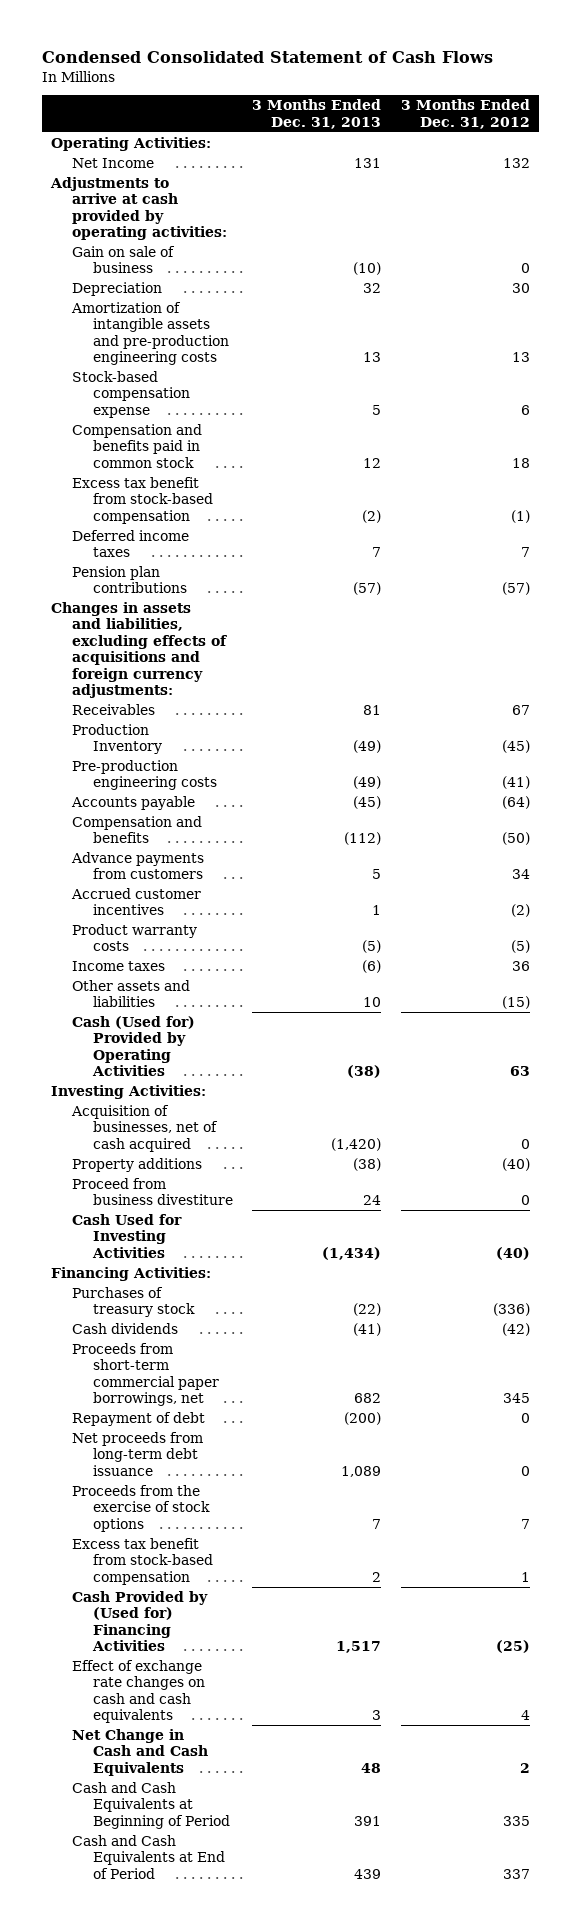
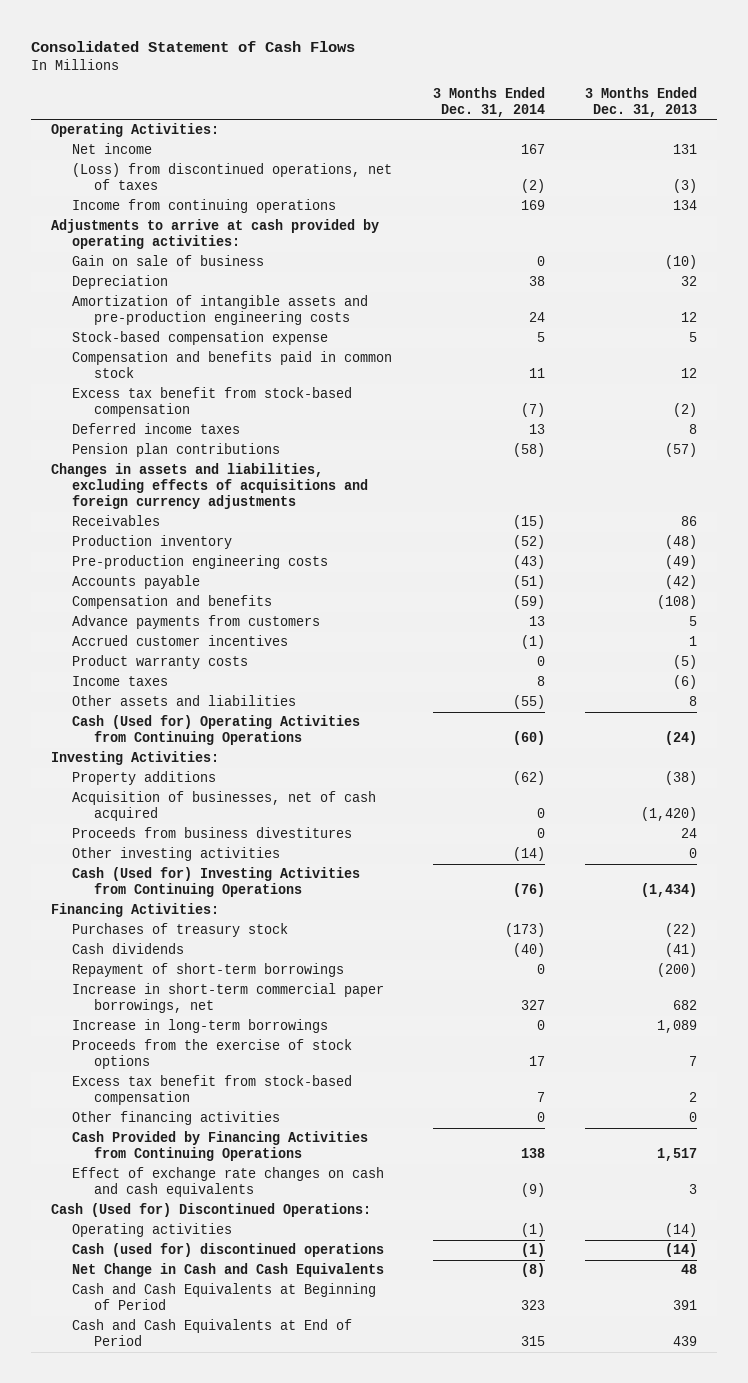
- Condensed Consolidated Statement of Cash Flows
+ Consolidated Statement of Cash Flows
- | 3 Months Ended Dec. 31, 2013 | 3 Months Ended Dec. 31, 2012
+ | 3 Months Ended Dec. 31, 2014 | 3 Months Ended Dec. 31, 2013
- Net Income | 131 | 132
+ Net income | 167 | 131
+ (Loss) from discontinued operations, net of taxes | (2) | (3)
+ Income from continuing operations | 169 | 134
- Amortization of intangible assets and pre-production engineering costs | 13 | 13
+ Amortization of intangible assets and pre-production engineering costs | 24 | 12
- Deferred income taxes | 7 | 7
+ Deferred income taxes | 13 | 8
- Changes in assets and liabilities, excluding effects of acquisitions and foreign currency adjustments:
- Receivables | 81 | 67
- Production Inventory | (49) | (45)
+ Changes in assets and liabilities, excluding effects of acquisitions and foreign currency adjustments
+ Receivables | (15) | 86
+ Production inventory | (52) | (48)
- Accounts payable | (45) | (64)
- Compensation and benefits | (112) | (50)
+ Accounts payable | (51) | (42)
+ Compensation and benefits | (59) | (108)
- Other assets and liabilities | 10 | (15)
- Cash (Used for) Provided by Operating Activities | (38) | 63
+ Other assets and liabilities | (55) | 8
+ Cash (Used for) Operating Activities from Continuing Operations | (60) | (24)
- Proceed from business divestiture | 24 | 0
- Cash Used for Investing Activities | (1,434) | (40)
moved down: Acquisition of businesses, net of cash acquired | 0 | (1,420)
+ Proceeds from business divestitures | 0 | 24
+ Other investing activities | (14) | 0
+ Cash (Used for) Investing Activities from Continuing Operations | (76) | (1,434)
- Proceeds from short-term commercial paper borrowings, net | 682 | 345
- Repayment of debt | (200) | 0
- Net proceeds from long-term debt issuance | 1,089 | 0
+ Repayment of short-term borrowings | 0 | (200)
+ Increase in short-term commercial paper borrowings, net | 327 | 682
+ Increase in long-term borrowings | 0 | 1,089
- Cash Provided by (Used for) Financing Activities | 1,517 | (25)
+ Other financing activities | 0 | 0
+ Cash Provided by Financing Activities from Continuing Operations | 138 | 1,517
+ Cash (Used for) Discontinued Operations:
+ Operating activities | (1) | (14)
+ Cash (used for) discontinued operations | (1) | (14)

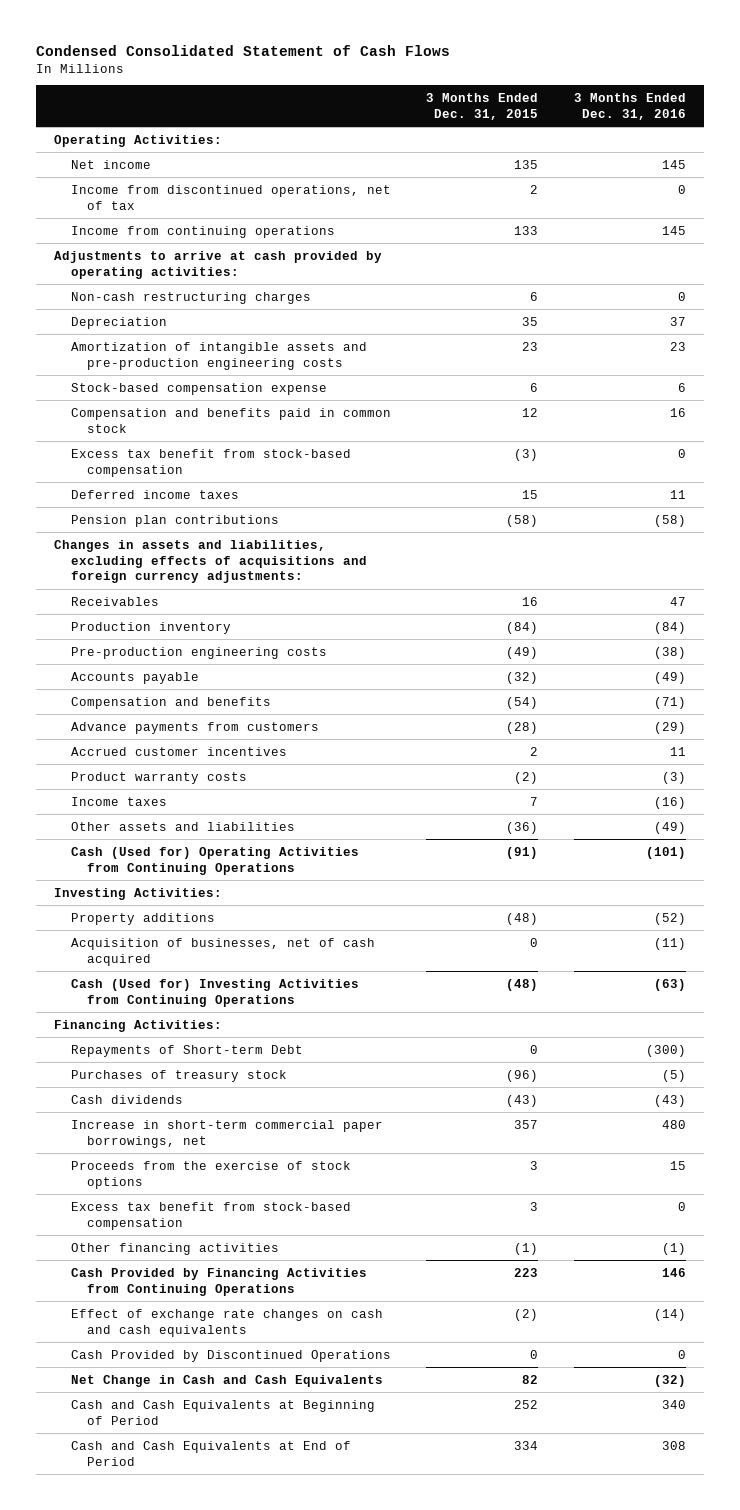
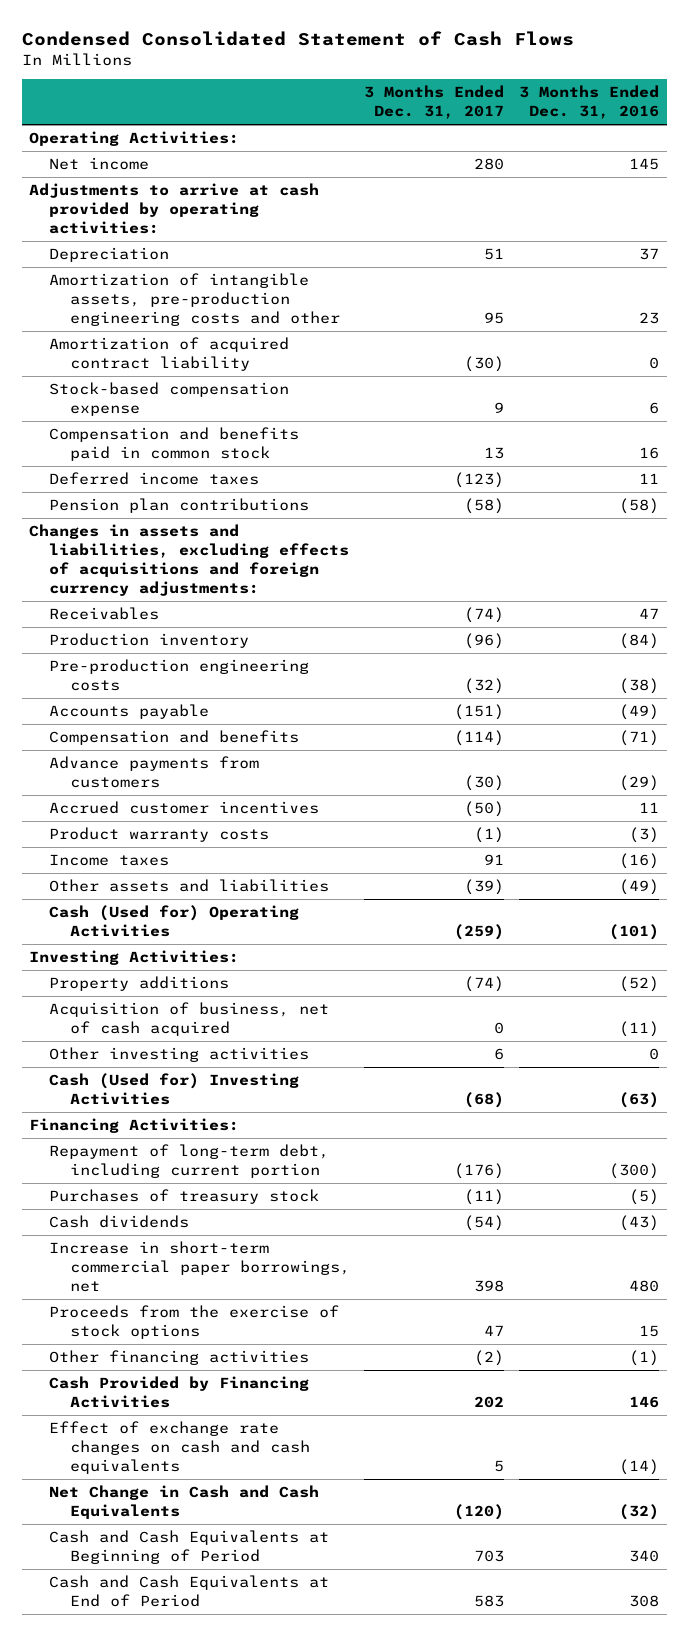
- | 3 Months Ended Dec. 31, 2015 | 3 Months Ended Dec. 31, 2016
+ | 3 Months Ended Dec. 31, 2017 | 3 Months Ended Dec. 31, 2016
- Income from discontinued operations, net of tax | 2 | 0
- Income from continuing operations | 133 | 145
- Non-cash restructuring charges | 6 | 0
- Amortization of intangible assets and pre-production engineering costs | 23 | 23
+ Amortization of intangible assets, pre-production engineering costs and other | 95 | 23
+ Amortization of acquired contract liability | (30) | 0
- Excess tax benefit from stock-based compensation | (3) | 0
- Cash (Used for) Operating Activities from Continuing Operations | (91) | (101)
+ Cash (Used for) Operating Activities | (259) | (101)
- Acquisition of businesses, net of cash acquired | 0 | (11)
- Cash (Used for) Investing Activities from Continuing Operations | (48) | (63)
+ Acquisition of business, net of cash acquired | 0 | (11)
+ Other investing activities | 6 | 0
+ Cash (Used for) Investing Activities | (68) | (63)
- Repayments of Short-term Debt | 0 | (300)
+ Repayment of long-term debt, including current portion | (176) | (300)
- Excess tax benefit from stock-based compensation | 3 | 0
- Cash Provided by Financing Activities from Continuing Operations | 223 | 146
+ Cash Provided by Financing Activities | 202 | 146
- Cash Provided by Discontinued Operations | 0 | 0

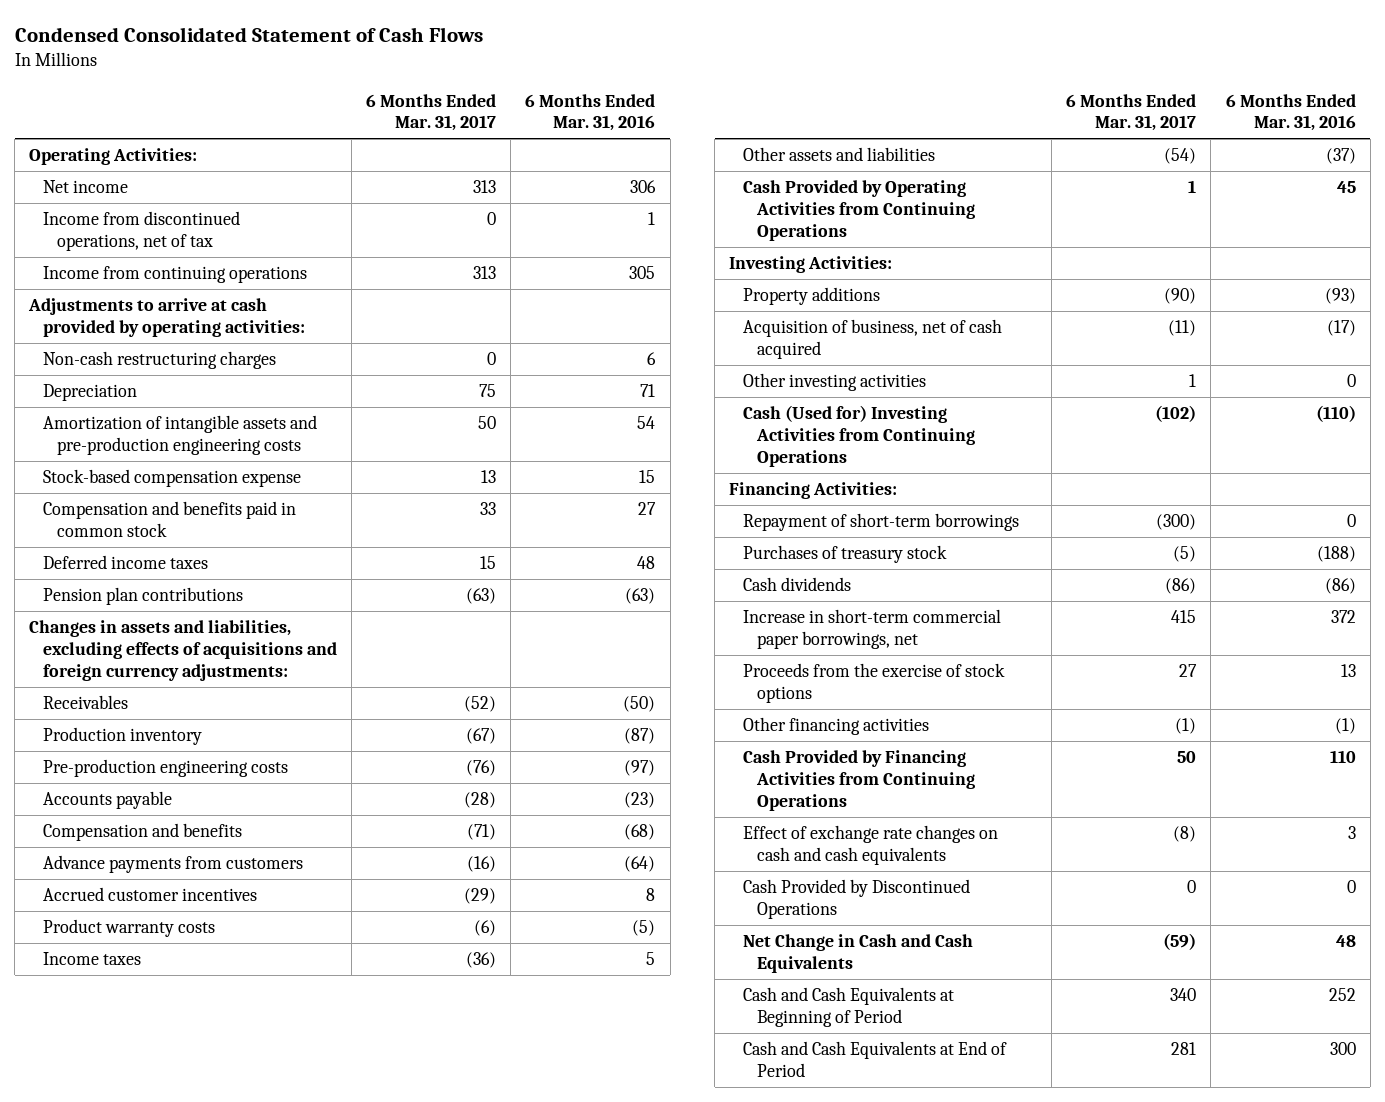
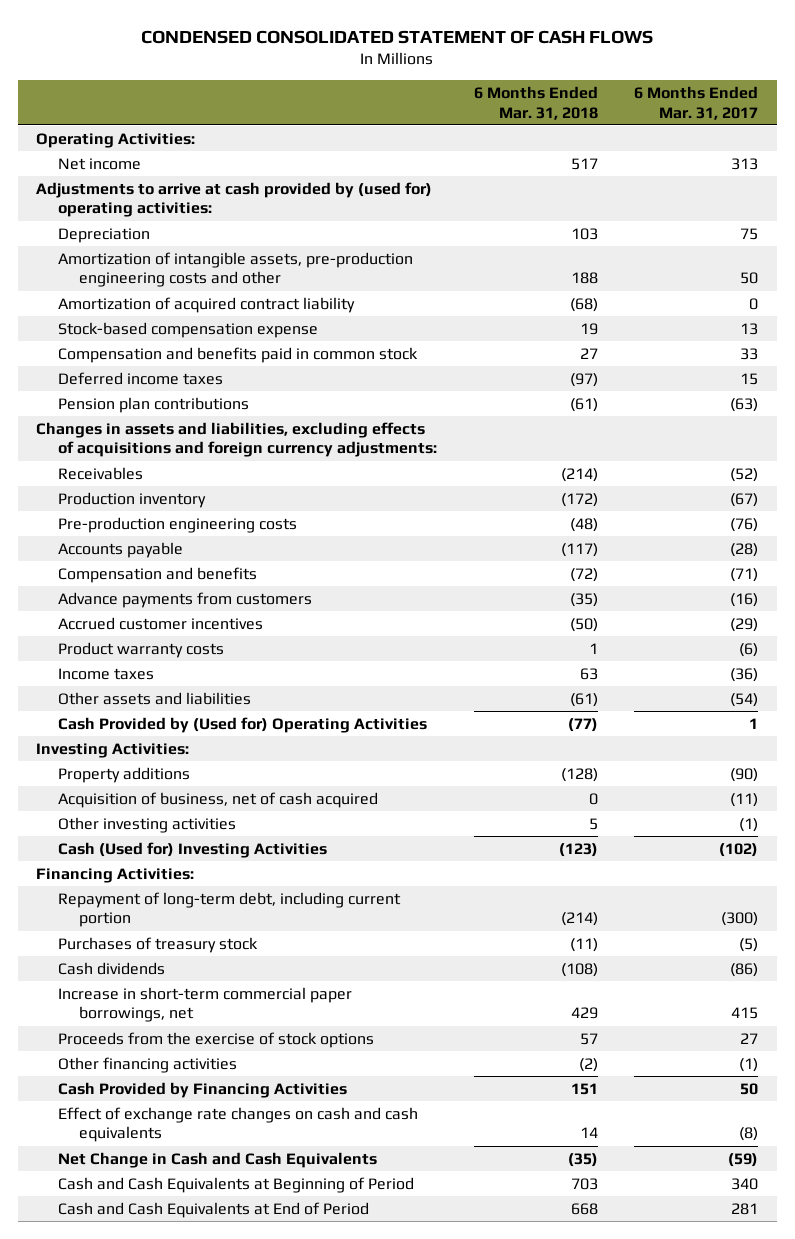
- Condensed Consolidated Statement of Cash Flows
+ CONDENSED CONSOLIDATED STATEMENT OF CASH FLOWS
- | 6 Months Ended Mar. 31, 2017 | 6 Months Ended Mar. 31, 2016
+ | 6 Months Ended Mar. 31, 2018 | 6 Months Ended Mar. 31, 2017
- Income from discontinued operations, net of tax | 0 | 1
- Income from continuing operations | 313 | 305
- Adjustments to arrive at cash provided by operating activities:
- Non-cash restructuring charges | 0 | 6
+ Adjustments to arrive at cash provided by (used for) operating activities:
- Amortization of intangible assets and pre-production engineering costs | 50 | 54
+ Amortization of intangible assets, pre-production engineering costs and other | 188 | 50
+ Amortization of acquired contract liability | (68) | 0
- Cash Provided by Operating Activities from Continuing Operations | 1 | 45
+ Cash Provided by (Used for) Operating Activities | (77) | 1
- Other investing activities | 1 | 0
- Cash (Used for) Investing Activities from Continuing Operations | (102) | (110)
+ Other investing activities | 5 | (1)
+ Cash (Used for) Investing Activities | (123) | (102)
- Repayment of short-term borrowings | (300) | 0
+ Repayment of long-term debt, including current portion | (214) | (300)
- Cash Provided by Financing Activities from Continuing Operations | 50 | 110
+ Cash Provided by Financing Activities | 151 | 50
- Cash Provided by Discontinued Operations | 0 | 0

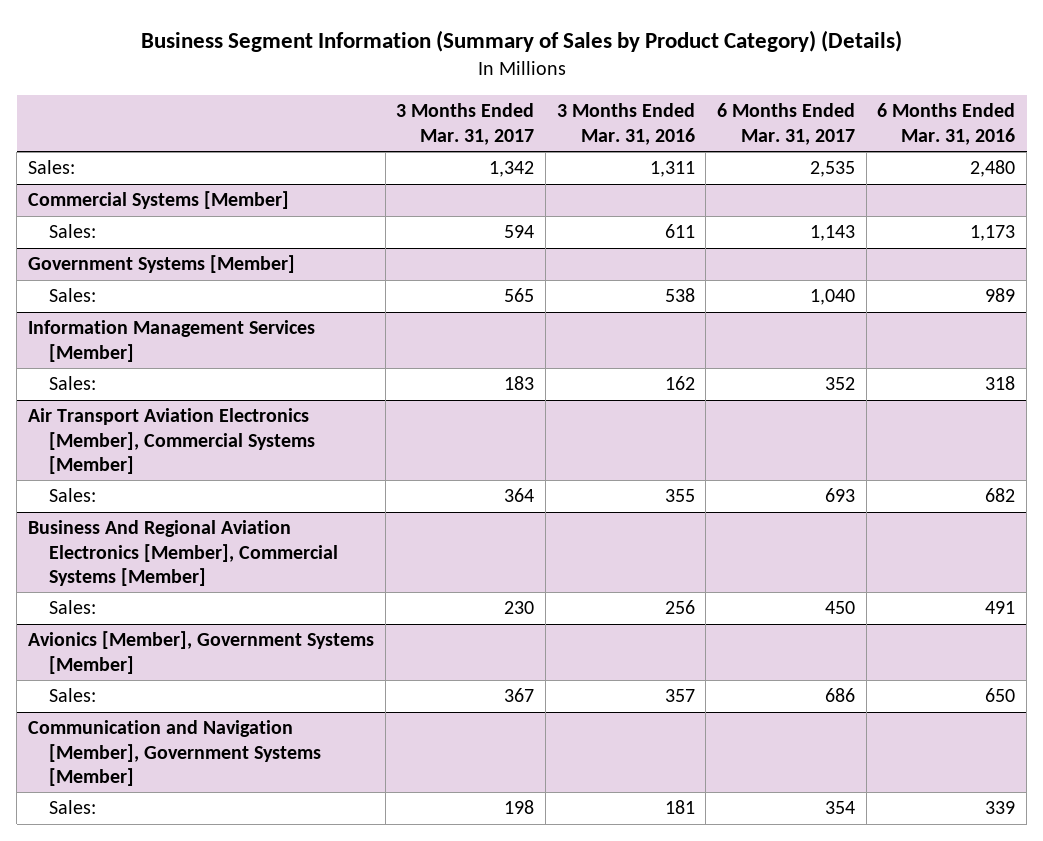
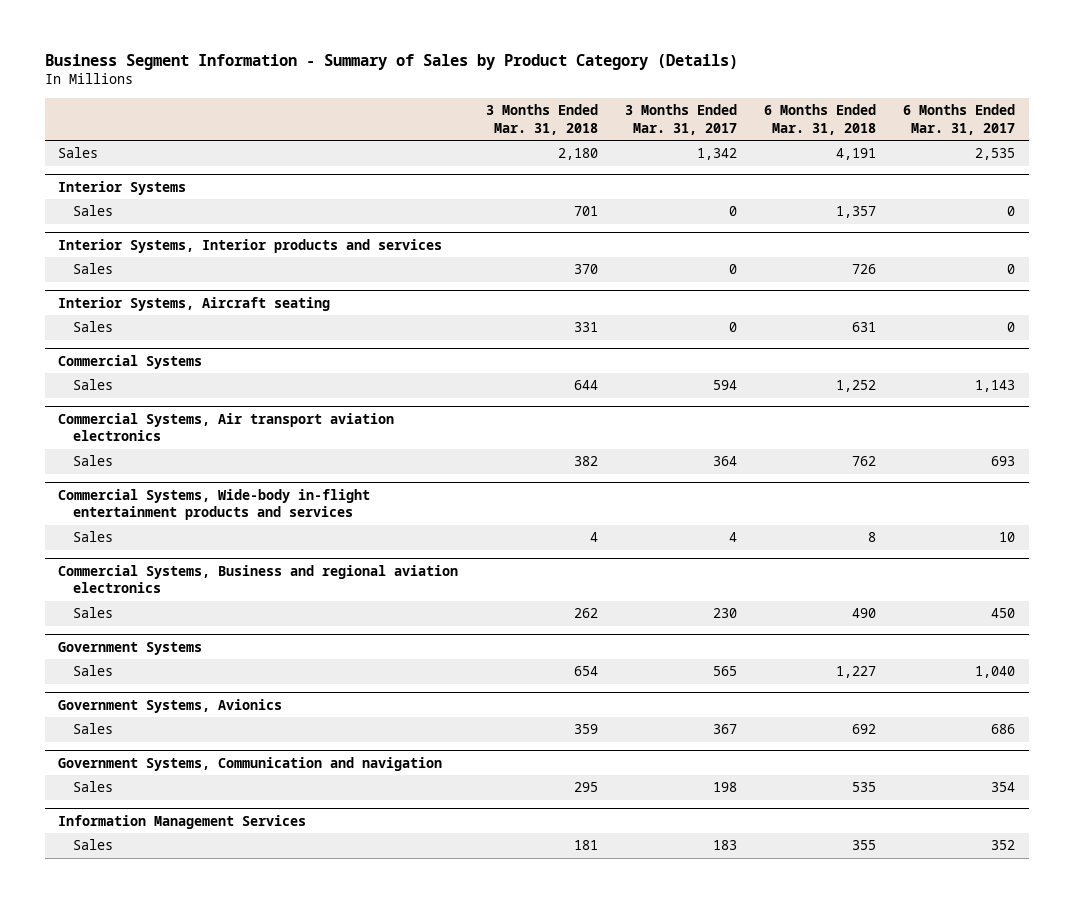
- Business Segment Information (Summary of Sales by Product Category) (Details)
+ Business Segment Information - Summary of Sales by Product Category (Details)
- | 3 Months Ended Mar. 31, 2017 | 3 Months Ended Mar. 31, 2016 | 6 Months Ended Mar. 31, 2017 | 6 Months Ended Mar. 31, 2016
+ | 3 Months Ended Mar. 31, 2018 | 3 Months Ended Mar. 31, 2017 | 6 Months Ended Mar. 31, 2018 | 6 Months Ended Mar. 31, 2017
- Sales: | 1,342 | 1,311 | 2,535 | 2,480
- Commercial Systems [Member]
- Sales: | 594 | 611 | 1,143 | 1,173
- Government Systems [Member]
- Sales: | 565 | 538 | 1,040 | 989
- Information Management Services [Member]
- Sales: | 183 | 162 | 352 | 318
- Air Transport Aviation Electronics [Member], Commercial Systems [Member]
- Sales: | 364 | 355 | 693 | 682
- Business And Regional Aviation Electronics [Member], Commercial Systems [Member]
- Sales: | 230 | 256 | 450 | 491
- Avionics [Member], Government Systems [Member]
- Sales: | 367 | 357 | 686 | 650
- Communication and Navigation [Member], Government Systems [Member]
- Sales: | 198 | 181 | 354 | 339
+ Sales | 2,180 | 1,342 | 4,191 | 2,535
+ Interior Systems
+ Sales | 701 | 0 | 1,357 | 0
+ Interior Systems, Interior products and services
+ Sales | 370 | 0 | 726 | 0
+ Interior Systems, Aircraft seating
+ Sales | 331 | 0 | 631 | 0
+ Commercial Systems
+ Sales | 644 | 594 | 1,252 | 1,143
+ Commercial Systems, Air transport aviation electronics
+ Sales | 382 | 364 | 762 | 693
+ Commercial Systems, Wide-body in-flight entertainment products and services
+ Sales | 4 | 4 | 8 | 10
+ Commercial Systems, Business and regional aviation electronics
+ Sales | 262 | 230 | 490 | 450
+ Government Systems
+ Sales | 654 | 565 | 1,227 | 1,040
+ Government Systems, Avionics
+ Sales | 359 | 367 | 692 | 686
+ Government Systems, Communication and navigation
+ Sales | 295 | 198 | 535 | 354
+ Information Management Services
+ Sales | 181 | 183 | 355 | 352

